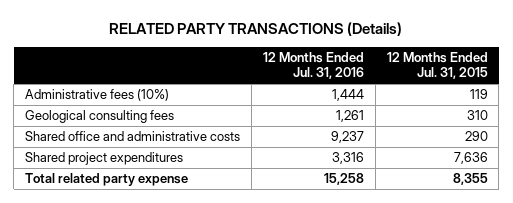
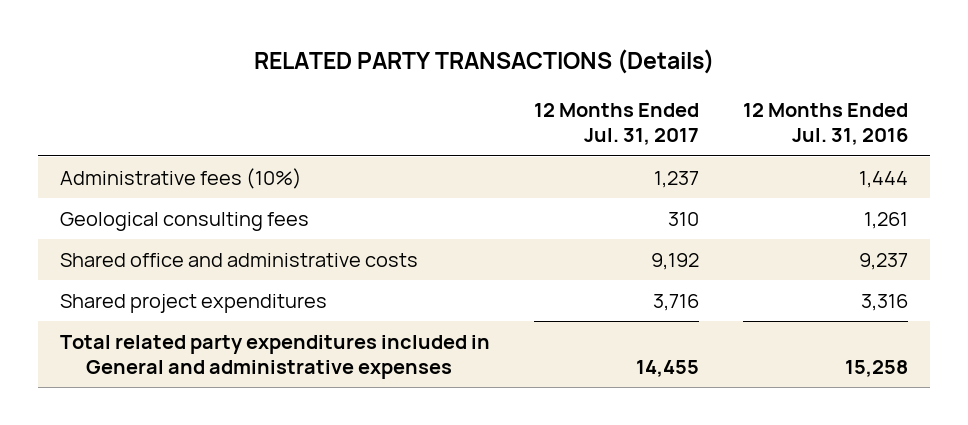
- | 12 Months Ended Jul. 31, 2016 | 12 Months Ended Jul. 31, 2015
+ | 12 Months Ended Jul. 31, 2017 | 12 Months Ended Jul. 31, 2016
- Total related party expense | 15,258 | 8,355
+ Total related party expenditures included in General and administrative expenses | 14,455 | 15,258

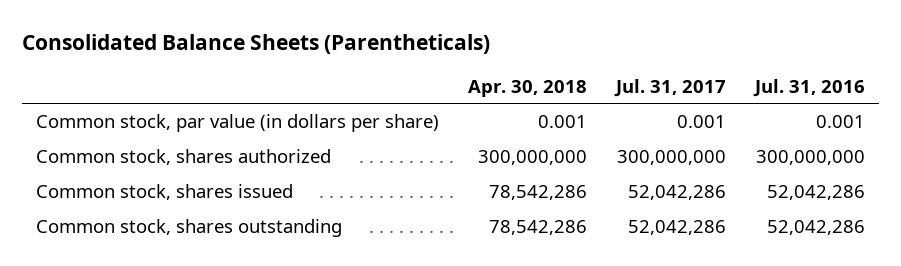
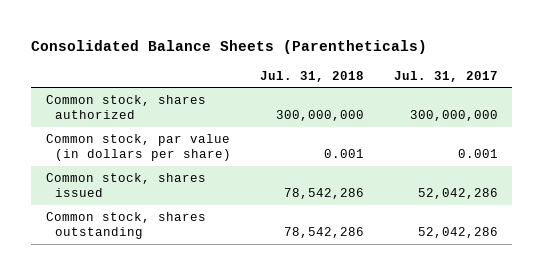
- | Apr. 30, 2018 | Jul. 31, 2017 | Jul. 31, 2016
+ | Jul. 31, 2018 | Jul. 31, 2017
moved down: Common stock, par value (in dollars per share) | 0.001 | 0.001

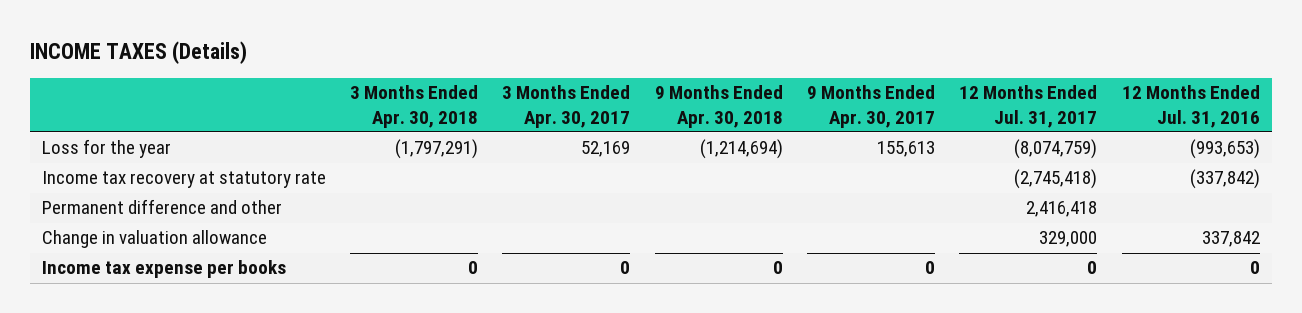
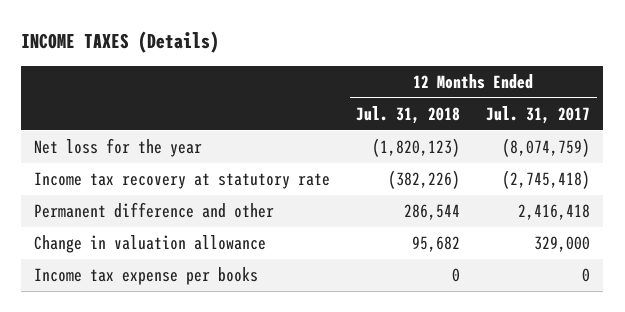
- | 3 Months Ended Apr. 30, 2018 | 3 Months Ended Apr. 30, 2017 | 9 Months Ended Apr. 30, 2018 | 9 Months Ended Apr. 30, 2017 | 12 Months Ended Jul. 31, 2017 | 12 Months Ended Jul. 31, 2016
+ | 12 Months Ended Jul. 31, 2018 | 12 Months Ended Jul. 31, 2017
- Loss for the year | (1,797,291) | 52,169 | (1,214,694) | 155,613 | (8,074,759) | (993,653)
+ Net loss for the year | (1,820,123) | (8,074,759)

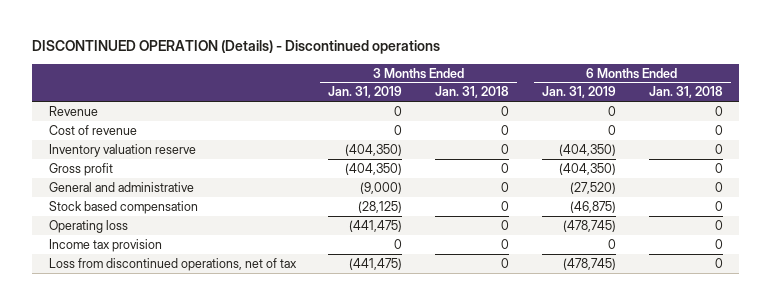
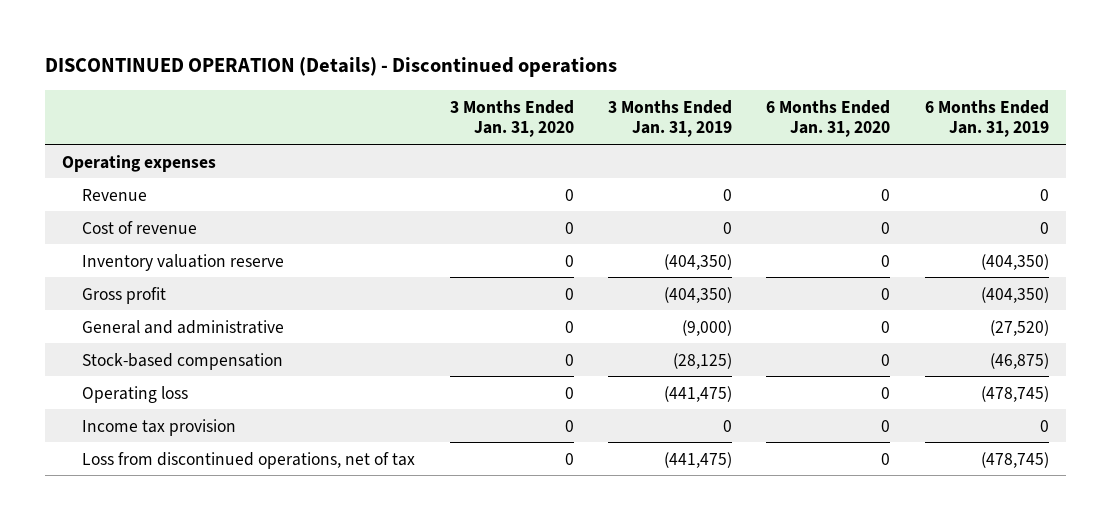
- | 3 Months Ended Jan. 31, 2019 | 3 Months Ended Jan. 31, 2018 | 6 Months Ended Jan. 31, 2019 | 6 Months Ended Jan. 31, 2018
+ | 3 Months Ended Jan. 31, 2020 | 3 Months Ended Jan. 31, 2019 | 6 Months Ended Jan. 31, 2020 | 6 Months Ended Jan. 31, 2019
+ Operating expenses
- Stock based compensation | (28,125) | 0 | (46,875) | 0
+ Stock-based compensation | 0 | (28,125) | 0 | (46,875)

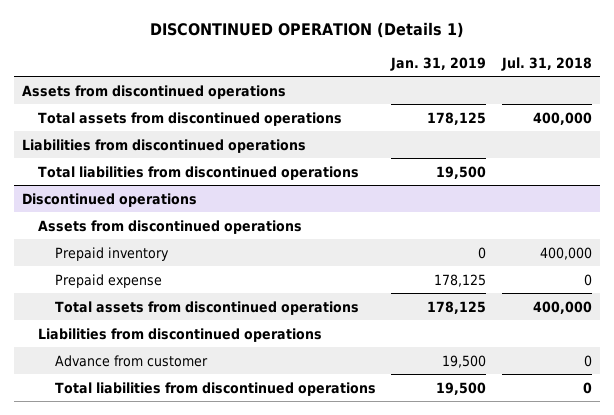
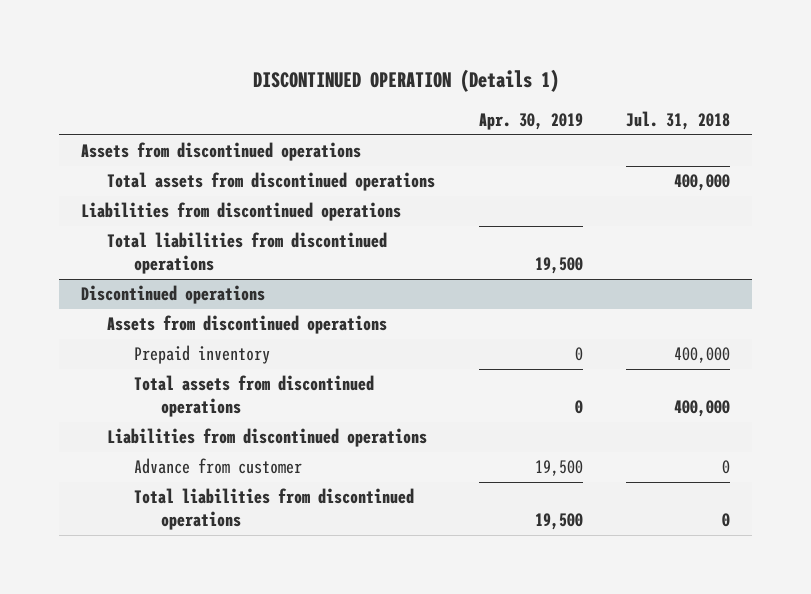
- | Jan. 31, 2019 | Jul. 31, 2018
+ | Apr. 30, 2019 | Jul. 31, 2018
@ Discontinued operations
- Prepaid expense | 178,125 | 0

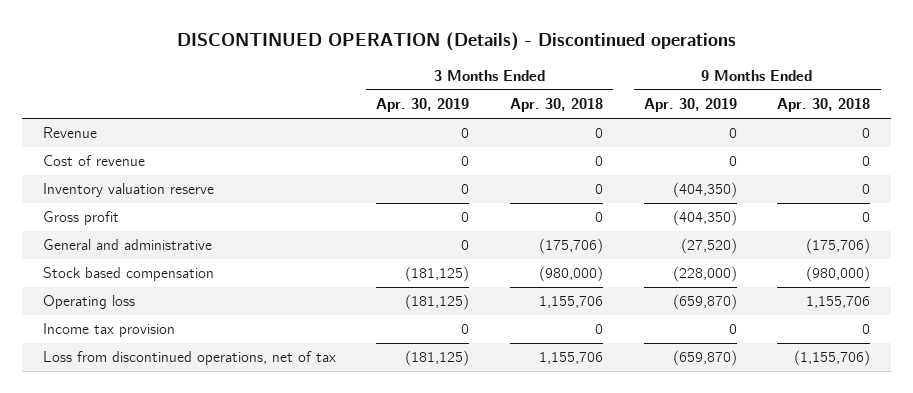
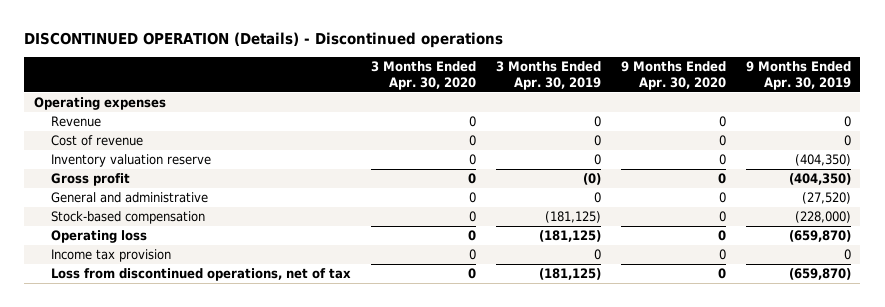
- | 3 Months Ended Apr. 30, 2019 | 3 Months Ended Apr. 30, 2018 | 9 Months Ended Apr. 30, 2019 | 9 Months Ended Apr. 30, 2018
+ | 3 Months Ended Apr. 30, 2020 | 3 Months Ended Apr. 30, 2019 | 9 Months Ended Apr. 30, 2020 | 9 Months Ended Apr. 30, 2019
+ Operating expenses
- Gross profit | 0 | 0 | (404,350) | 0
+ Gross profit | 0 | (0) | 0 | (404,350)
- Stock based compensation | (181,125) | (980,000) | (228,000) | (980,000)
+ Stock-based compensation | 0 | (181,125) | 0 | (228,000)

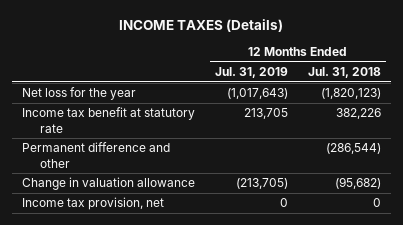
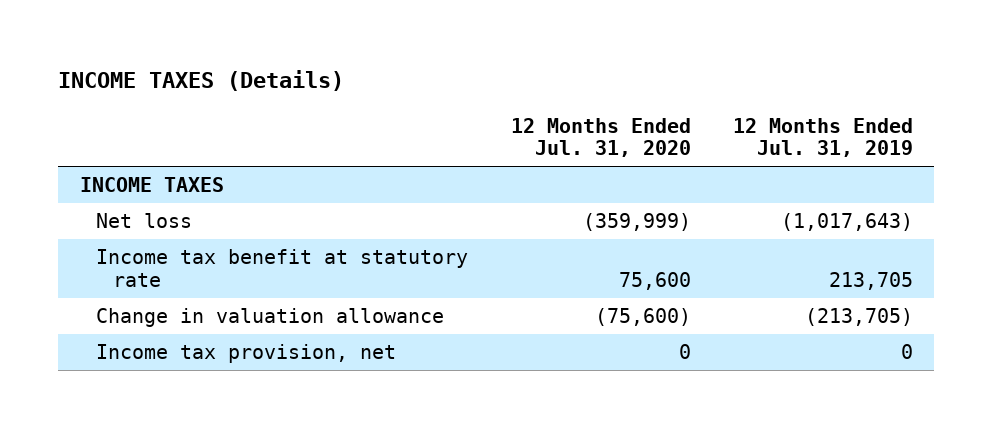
- | 12 Months Ended Jul. 31, 2019 | 12 Months Ended Jul. 31, 2018
+ | 12 Months Ended Jul. 31, 2020 | 12 Months Ended Jul. 31, 2019
- Net loss for the year | (1,017,643) | (1,820,123)
+ INCOME TAXES
+ Net loss | (359,999) | (1,017,643)
- Permanent difference and other | | (286,544)

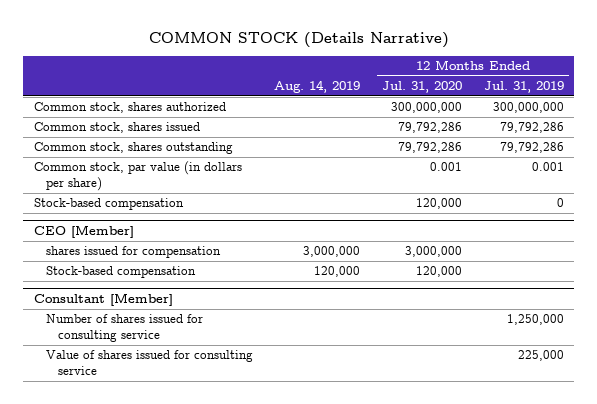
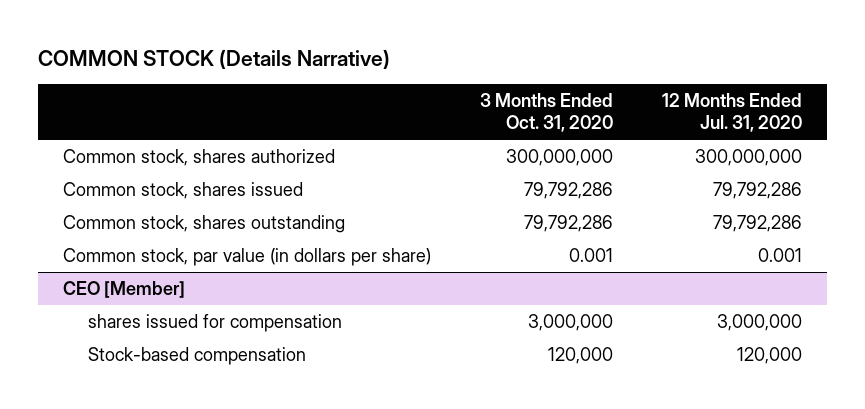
- | Aug. 14, 2019 | 12 Months Ended Jul. 31, 2020 | 12 Months Ended Jul. 31, 2019
+ | 3 Months Ended Oct. 31, 2020 | 12 Months Ended Jul. 31, 2020
- Stock-based compensation | | 120,000 | 0
- Consultant [Member]
- Number of shares issued for consulting service | | | 1,250,000
- Value of shares issued for consulting service | | | 225,000

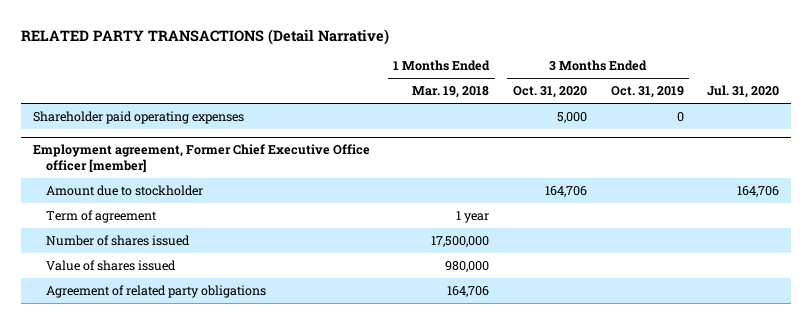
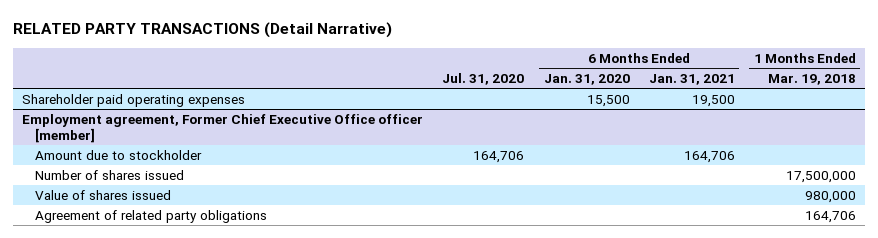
- | 1 Months Ended Mar. 19, 2018 | 3 Months Ended Oct. 31, 2020 | 3 Months Ended Oct. 31, 2019 | Jul. 31, 2020
+ | Jul. 31, 2020 | 6 Months Ended Jan. 31, 2020 | 6 Months Ended Jan. 31, 2021 | 1 Months Ended Mar. 19, 2018
@ Employment agreement, Former Chief Executive Office officer [member]
- Term of agreement | 1 year | | |

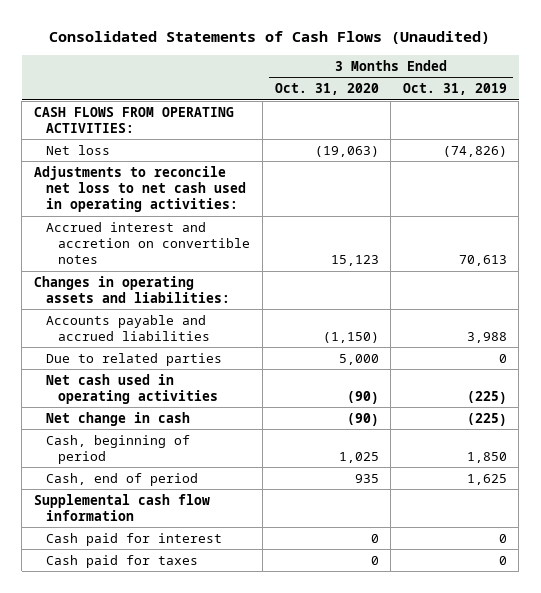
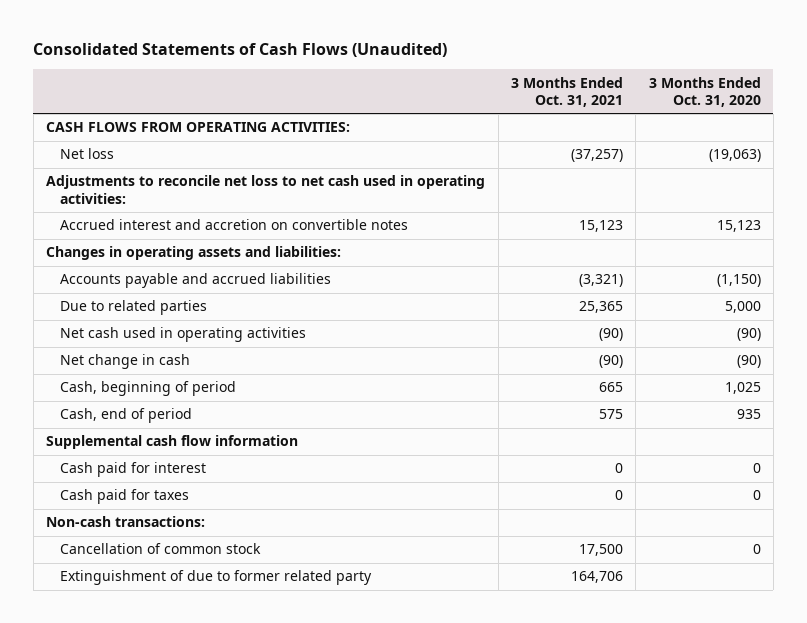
- | 3 Months Ended Oct. 31, 2020 | 3 Months Ended Oct. 31, 2019
+ | 3 Months Ended Oct. 31, 2021 | 3 Months Ended Oct. 31, 2020
+ Non-cash transactions:
+ Cancellation of common stock | 17,500 | 0
+ Extinguishment of due to former related party | 164,706 |

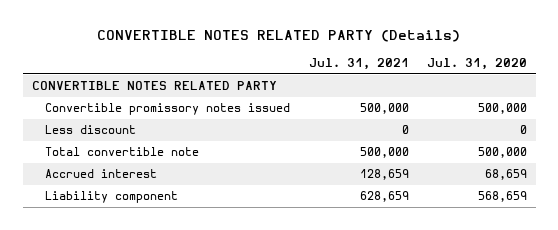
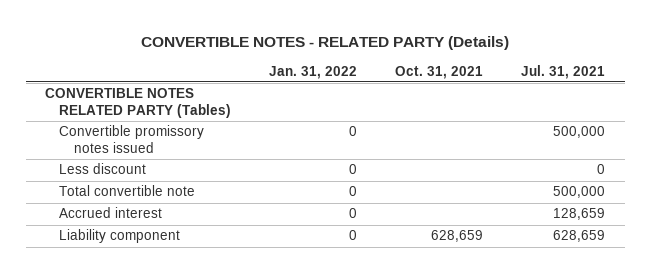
- CONVERTIBLE NOTES RELATED PARTY (Details)
+ CONVERTIBLE NOTES - RELATED PARTY (Details)
- | Jul. 31, 2021 | Jul. 31, 2020
+ | Jan. 31, 2022 | Oct. 31, 2021 | Jul. 31, 2021
- CONVERTIBLE NOTES RELATED PARTY
+ CONVERTIBLE NOTES RELATED PARTY (Tables)

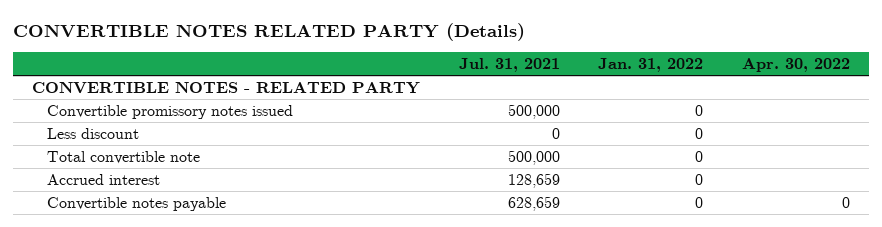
- CONVERTIBLE NOTES - RELATED PARTY (Details)
+ CONVERTIBLE NOTES RELATED PARTY (Details)
- | Jan. 31, 2022 | Oct. 31, 2021 | Jul. 31, 2021
+ | Jul. 31, 2021 | Jan. 31, 2022 | Apr. 30, 2022
- CONVERTIBLE NOTES RELATED PARTY (Tables)
+ CONVERTIBLE NOTES - RELATED PARTY
- Liability component | 0 | 628,659 | 628,659
+ Convertible notes payable | 628,659 | 0 | 0

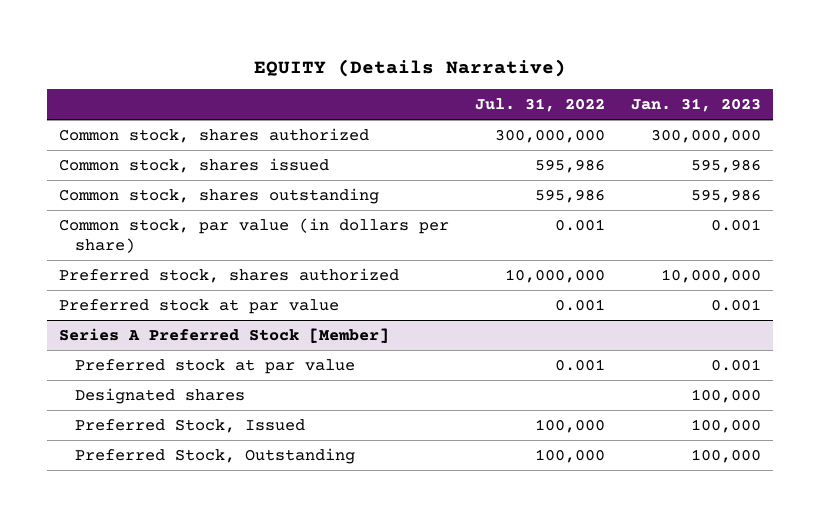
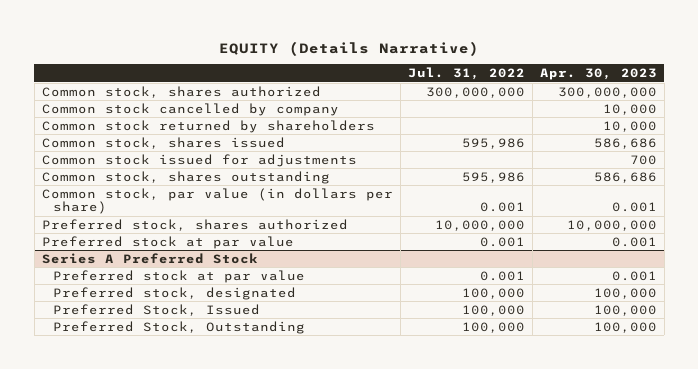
- | Jul. 31, 2022 | Jan. 31, 2023
+ | Jul. 31, 2022 | Apr. 30, 2023
+ Common stock cancelled by company | | 10,000
+ Common stock returned by shareholders | | 10,000
+ Common stock issued for adjustments | | 700
- Series A Preferred Stock [Member]
+ Series A Preferred Stock
- Designated shares | | 100,000
+ Preferred stock, designated | 100,000 | 100,000

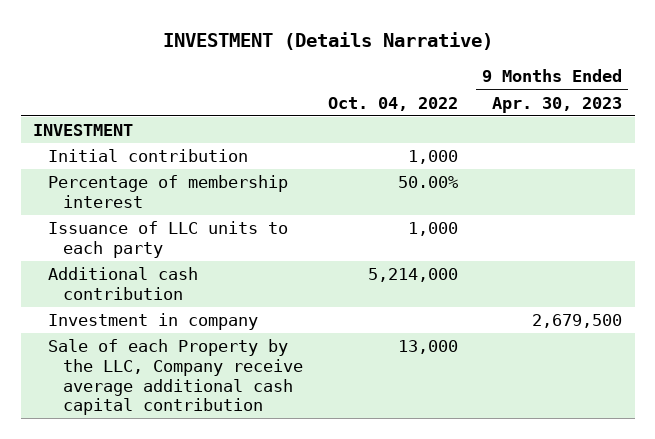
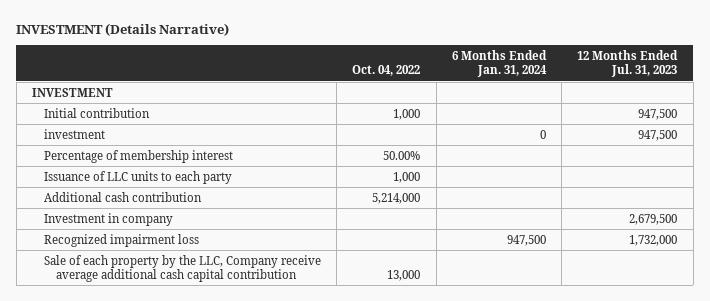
- | Oct. 04, 2022 | 9 Months Ended Apr. 30, 2023
+ | Oct. 04, 2022 | 6 Months Ended Jan. 31, 2024 | 12 Months Ended Jul. 31, 2023
+ investment | | 0 | 947,500
- Sale of each Property by the LLC, Company receive average additional cash capital contribution | 13,000 |
+ Recognized impairment loss | | 947,500 | 1,732,000
+ Sale of each property by the LLC, Company receive average additional cash capital contribution | 13,000 | |

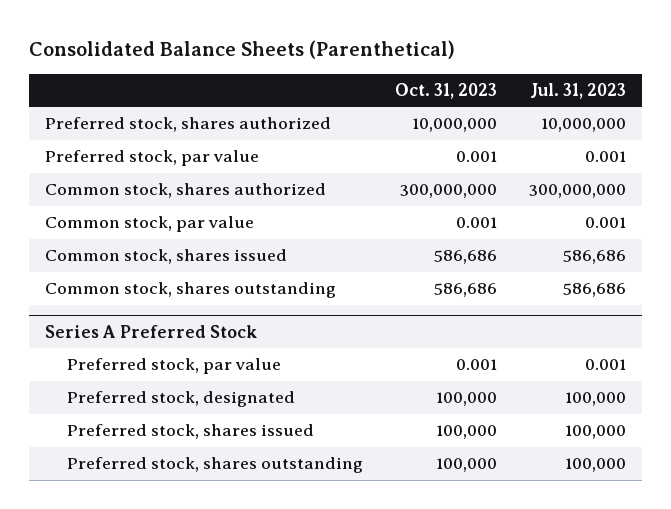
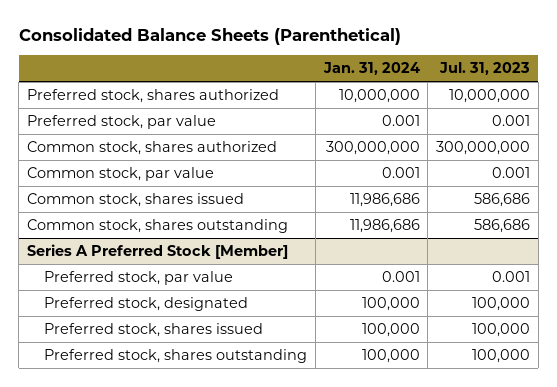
- | Oct. 31, 2023 | Jul. 31, 2023
+ | Jan. 31, 2024 | Jul. 31, 2023
- Series A Preferred Stock
+ Series A Preferred Stock [Member]

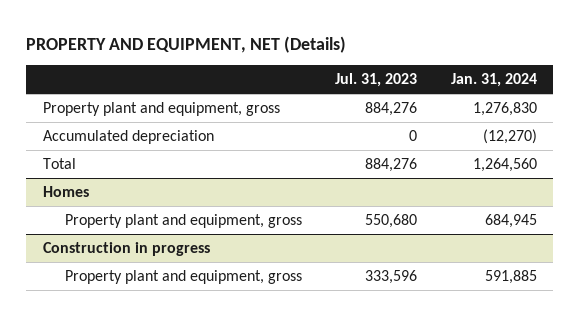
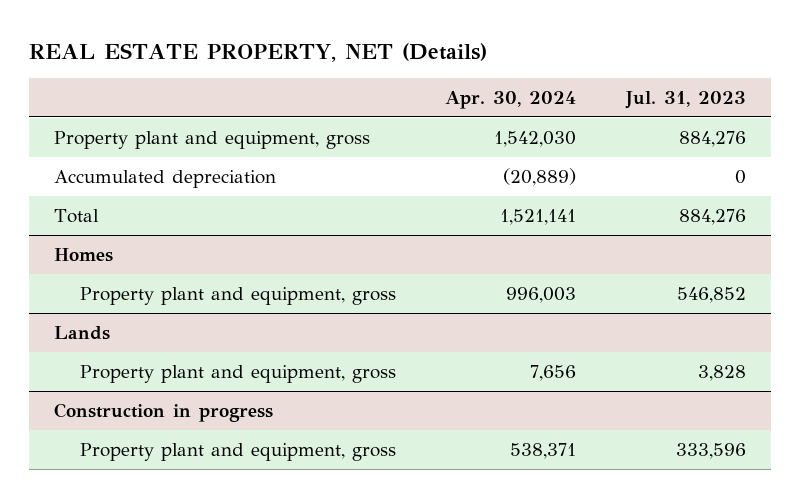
- PROPERTY AND EQUIPMENT, NET (Details)
+ REAL ESTATE PROPERTY, NET (Details)
- | Jul. 31, 2023 | Jan. 31, 2024
+ | Apr. 30, 2024 | Jul. 31, 2023
@ Homes
- Property plant and equipment, gross | 550,680 | 684,945
+ Property plant and equipment, gross | 996,003 | 546,852
+ Lands
+ Property plant and equipment, gross | 7,656 | 3,828

